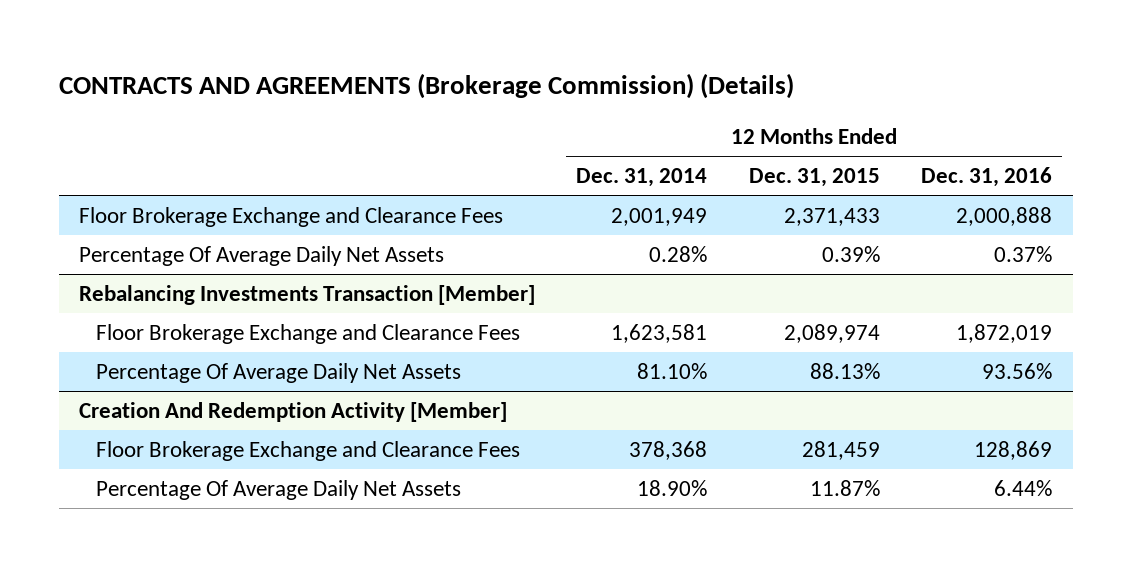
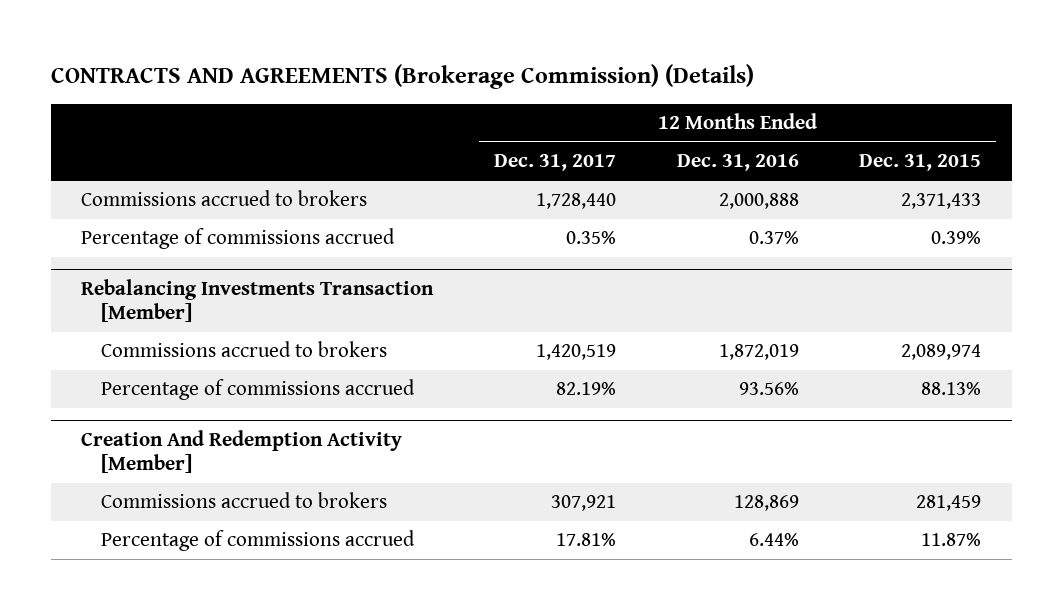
- | 12 Months Ended Dec. 31, 2014 | 12 Months Ended Dec. 31, 2015 | 12 Months Ended Dec. 31, 2016
+ | 12 Months Ended Dec. 31, 2017 | 12 Months Ended Dec. 31, 2016 | 12 Months Ended Dec. 31, 2015
- Floor Brokerage Exchange and Clearance Fees | 2,001,949 | 2,371,433 | 2,000,888
- Percentage Of Average Daily Net Assets | 0.28% | 0.39% | 0.37%
+ Commissions accrued to brokers | 1,728,440 | 2,000,888 | 2,371,433
+ Percentage of commissions accrued | 0.35% | 0.37% | 0.39%
@ Rebalancing Investments Transaction [Member]
- Floor Brokerage Exchange and Clearance Fees | 1,623,581 | 2,089,974 | 1,872,019
- Percentage Of Average Daily Net Assets | 81.10% | 88.13% | 93.56%
+ Commissions accrued to brokers | 1,420,519 | 1,872,019 | 2,089,974
+ Percentage of commissions accrued | 82.19% | 93.56% | 88.13%
@ Creation And Redemption Activity [Member]
- Floor Brokerage Exchange and Clearance Fees | 378,368 | 281,459 | 128,869
- Percentage Of Average Daily Net Assets | 18.90% | 11.87% | 6.44%
+ Commissions accrued to brokers | 307,921 | 128,869 | 281,459
+ Percentage of commissions accrued | 17.81% | 6.44% | 11.87%

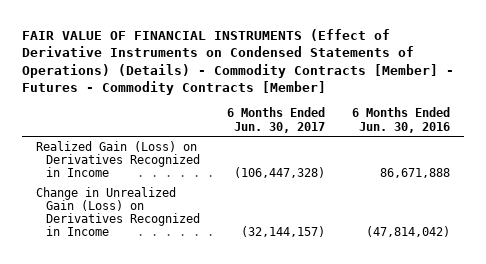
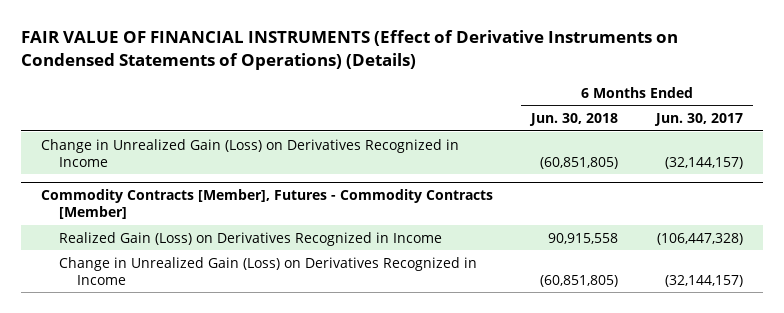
- FAIR VALUE OF FINANCIAL INSTRUMENTS (Effect of Derivative Instruments on Condensed Statements of Operations) (Details) - Commodity Contracts [Member] - Futures - Commodity Contracts [Member]
+ FAIR VALUE OF FINANCIAL INSTRUMENTS (Effect of Derivative Instruments on Condensed Statements of Operations) (Details)
- | 6 Months Ended Jun. 30, 2017 | 6 Months Ended Jun. 30, 2016
+ | 6 Months Ended Jun. 30, 2018 | 6 Months Ended Jun. 30, 2017
+ Change in Unrealized Gain (Loss) on Derivatives Recognized in Income | (60,851,805) | (32,144,157)
+ Commodity Contracts [Member], Futures - Commodity Contracts [Member]

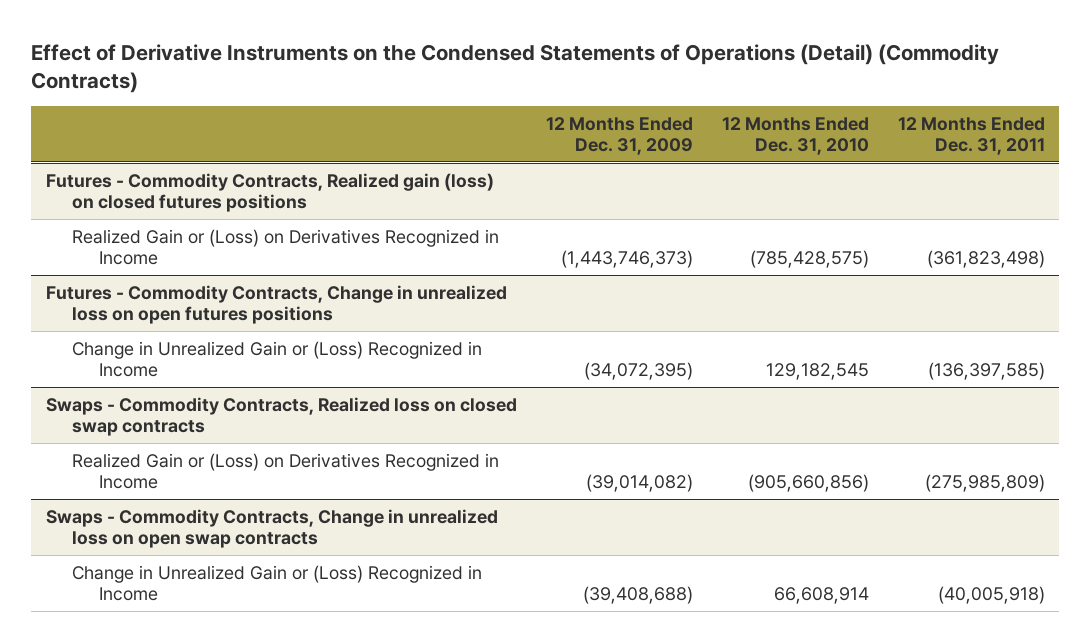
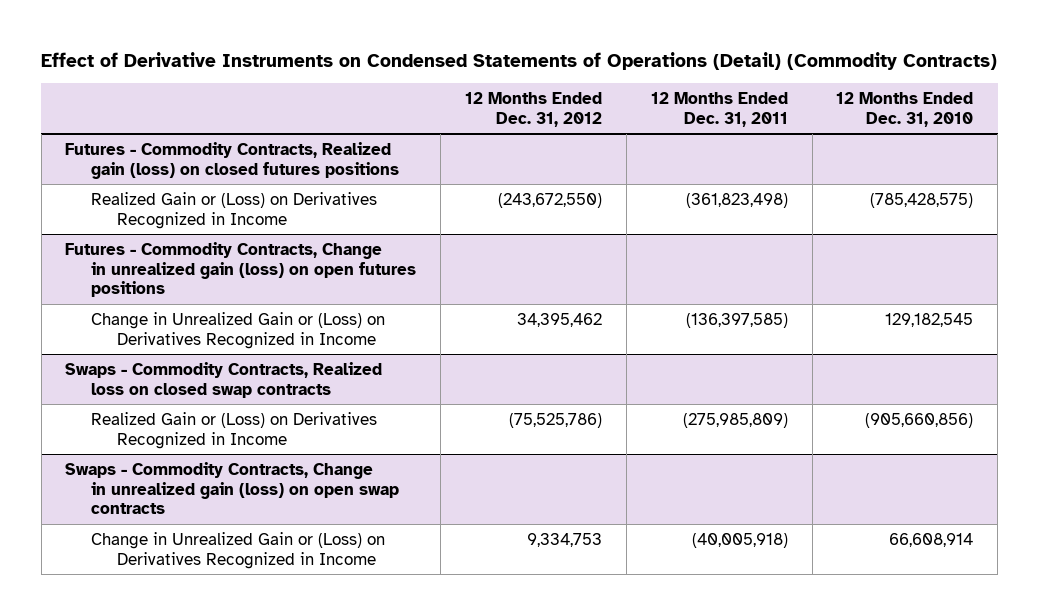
- Effect of Derivative Instruments on the Condensed Statements of Operations (Detail) (Commodity Contracts)
+ Effect of Derivative Instruments on Condensed Statements of Operations (Detail) (Commodity Contracts)
- | 12 Months Ended Dec. 31, 2009 | 12 Months Ended Dec. 31, 2010 | 12 Months Ended Dec. 31, 2011
+ | 12 Months Ended Dec. 31, 2012 | 12 Months Ended Dec. 31, 2011 | 12 Months Ended Dec. 31, 2010
- Futures - Commodity Contracts, Change in unrealized loss on open futures positions
- Change in Unrealized Gain or (Loss) Recognized in Income | (34,072,395) | 129,182,545 | (136,397,585)
+ Futures - Commodity Contracts, Change in unrealized gain (loss) on open futures positions
+ Change in Unrealized Gain or (Loss) on Derivatives Recognized in Income | 34,395,462 | (136,397,585) | 129,182,545
- Swaps - Commodity Contracts, Change in unrealized loss on open swap contracts
- Change in Unrealized Gain or (Loss) Recognized in Income | (39,408,688) | 66,608,914 | (40,005,918)
+ Swaps - Commodity Contracts, Change in unrealized gain (loss) on open swap contracts
+ Change in Unrealized Gain or (Loss) on Derivatives Recognized in Income | 9,334,753 | (40,005,918) | 66,608,914

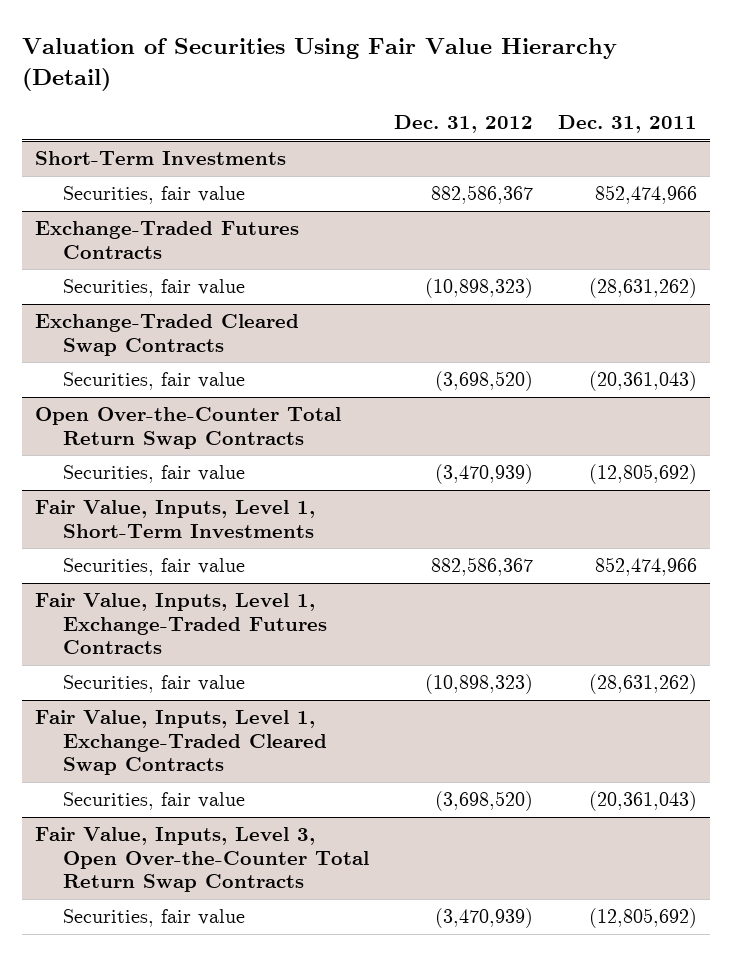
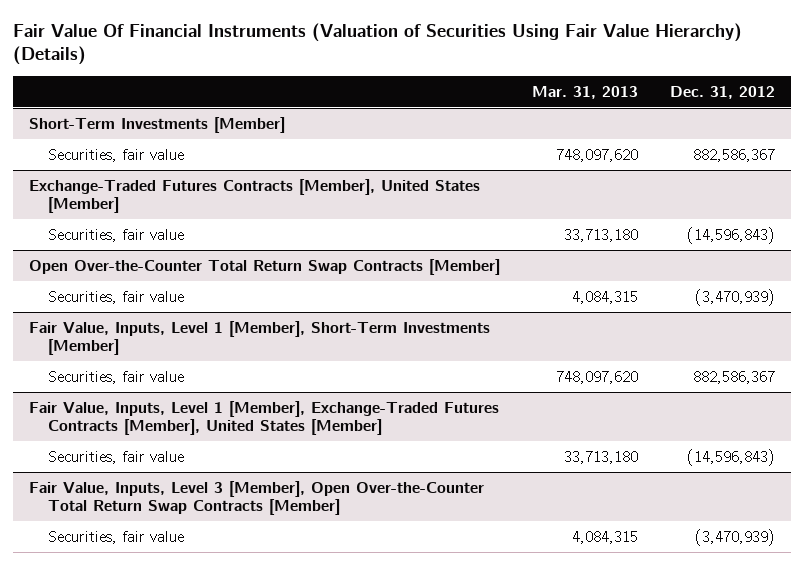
- Valuation of Securities Using Fair Value Hierarchy (Detail)
+ Fair Value Of Financial Instruments (Valuation of Securities Using Fair Value Hierarchy) (Details)
- | Dec. 31, 2012 | Dec. 31, 2011
+ | Mar. 31, 2013 | Dec. 31, 2012
- Short-Term Investments
+ Short-Term Investments [Member]
- Exchange-Traded Futures Contracts
- Securities, fair value | (10,898,323) | (28,631,262)
- Exchange-Traded Cleared Swap Contracts
- Securities, fair value | (3,698,520) | (20,361,043)
- Open Over-the-Counter Total Return Swap Contracts
+ Exchange-Traded Futures Contracts [Member], United States [Member]
+ Securities, fair value | 33,713,180 | (14,596,843)
+ Open Over-the-Counter Total Return Swap Contracts [Member]
- Fair Value, Inputs, Level 1, Short-Term Investments
+ Fair Value, Inputs, Level 1 [Member], Short-Term Investments [Member]
- Fair Value, Inputs, Level 1, Exchange-Traded Futures Contracts
- Securities, fair value | (10,898,323) | (28,631,262)
- Fair Value, Inputs, Level 1, Exchange-Traded Cleared Swap Contracts
- Securities, fair value | (3,698,520) | (20,361,043)
- Fair Value, Inputs, Level 3, Open Over-the-Counter Total Return Swap Contracts
+ Fair Value, Inputs, Level 1 [Member], Exchange-Traded Futures Contracts [Member], United States [Member]
+ Securities, fair value | 33,713,180 | (14,596,843)
+ Fair Value, Inputs, Level 3 [Member], Open Over-the-Counter Total Return Swap Contracts [Member]

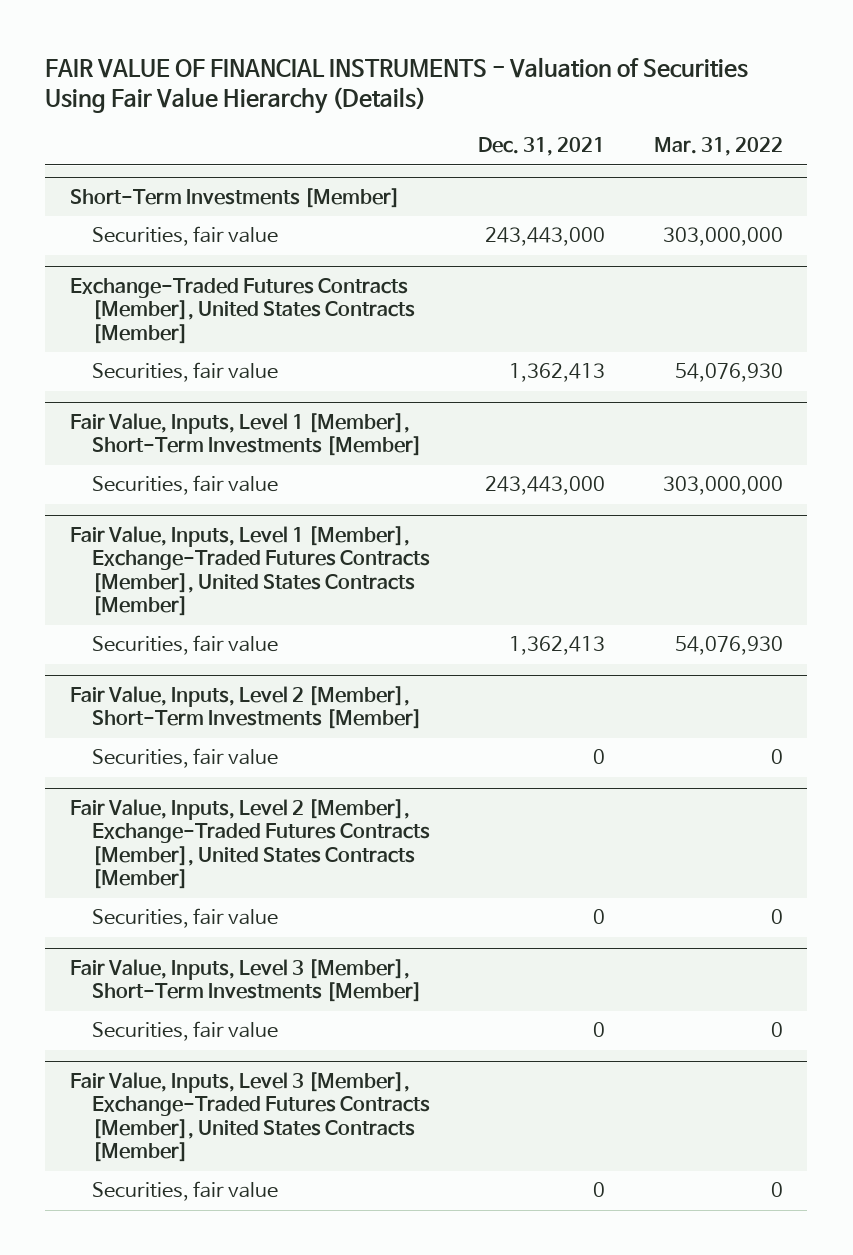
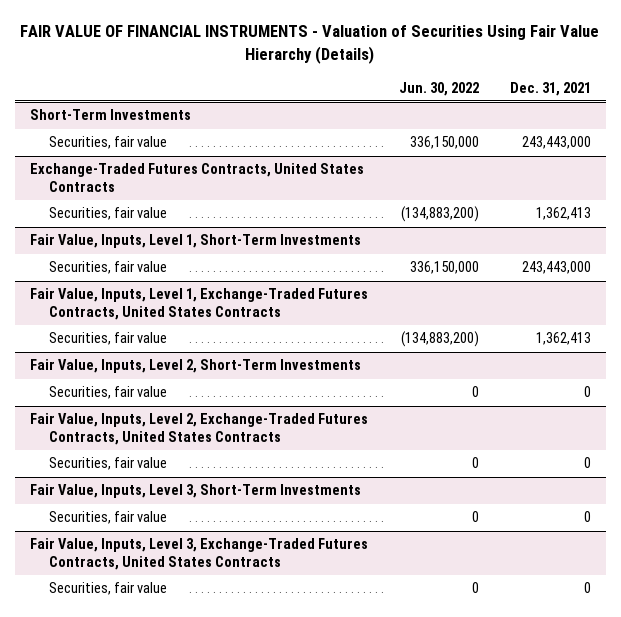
- | Dec. 31, 2021 | Mar. 31, 2022
+ | Jun. 30, 2022 | Dec. 31, 2021
- Short-Term Investments [Member]
+ Short-Term Investments
- Exchange-Traded Futures Contracts [Member], United States Contracts [Member]
+ Exchange-Traded Futures Contracts, United States Contracts
- Fair Value, Inputs, Level 1 [Member], Short-Term Investments [Member]
+ Fair Value, Inputs, Level 1, Short-Term Investments
- Fair Value, Inputs, Level 1 [Member], Exchange-Traded Futures Contracts [Member], United States Contracts [Member]
+ Fair Value, Inputs, Level 1, Exchange-Traded Futures Contracts, United States Contracts
- Fair Value, Inputs, Level 2 [Member], Short-Term Investments [Member]
+ Fair Value, Inputs, Level 2, Short-Term Investments
- Fair Value, Inputs, Level 2 [Member], Exchange-Traded Futures Contracts [Member], United States Contracts [Member]
+ Fair Value, Inputs, Level 2, Exchange-Traded Futures Contracts, United States Contracts
- Fair Value, Inputs, Level 3 [Member], Short-Term Investments [Member]
+ Fair Value, Inputs, Level 3, Short-Term Investments
- Fair Value, Inputs, Level 3 [Member], Exchange-Traded Futures Contracts [Member], United States Contracts [Member]
+ Fair Value, Inputs, Level 3, Exchange-Traded Futures Contracts, United States Contracts

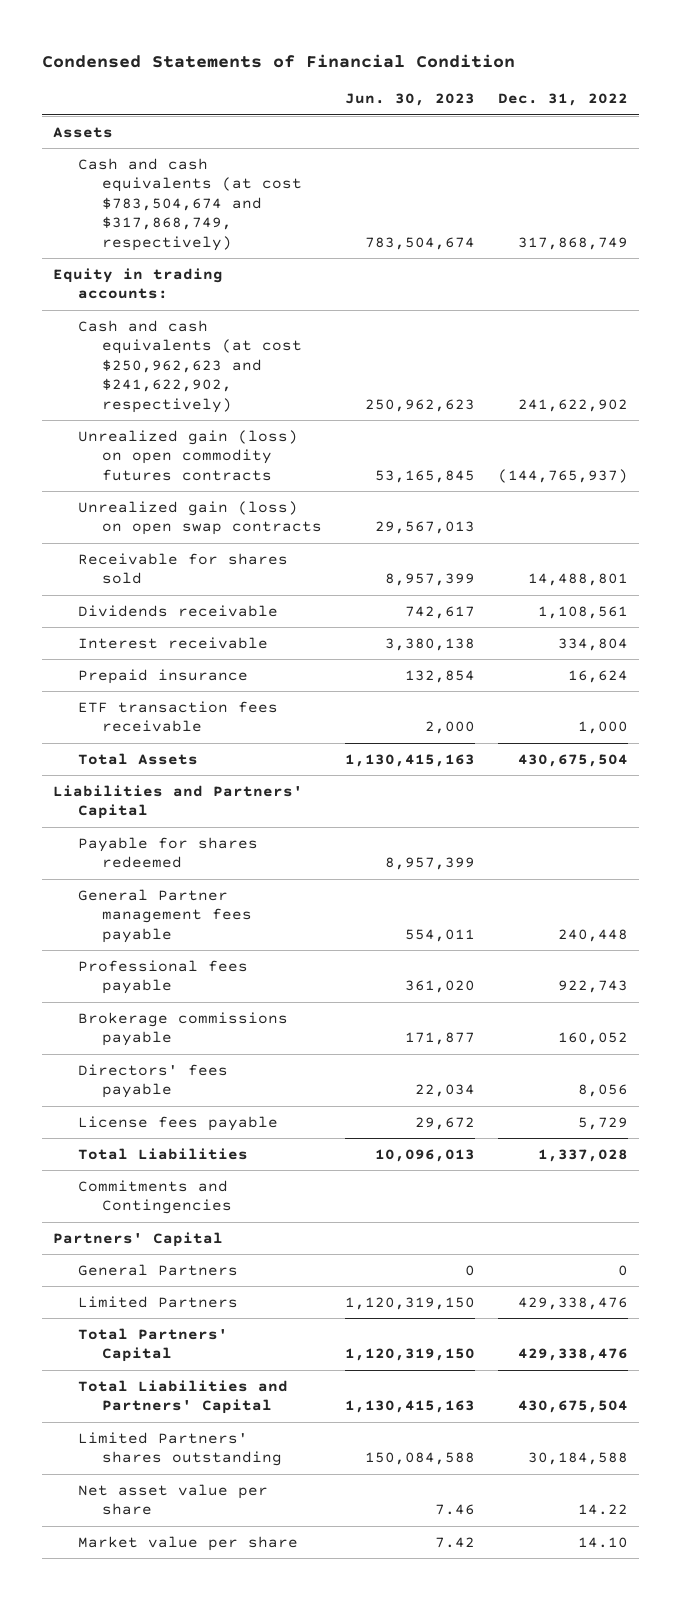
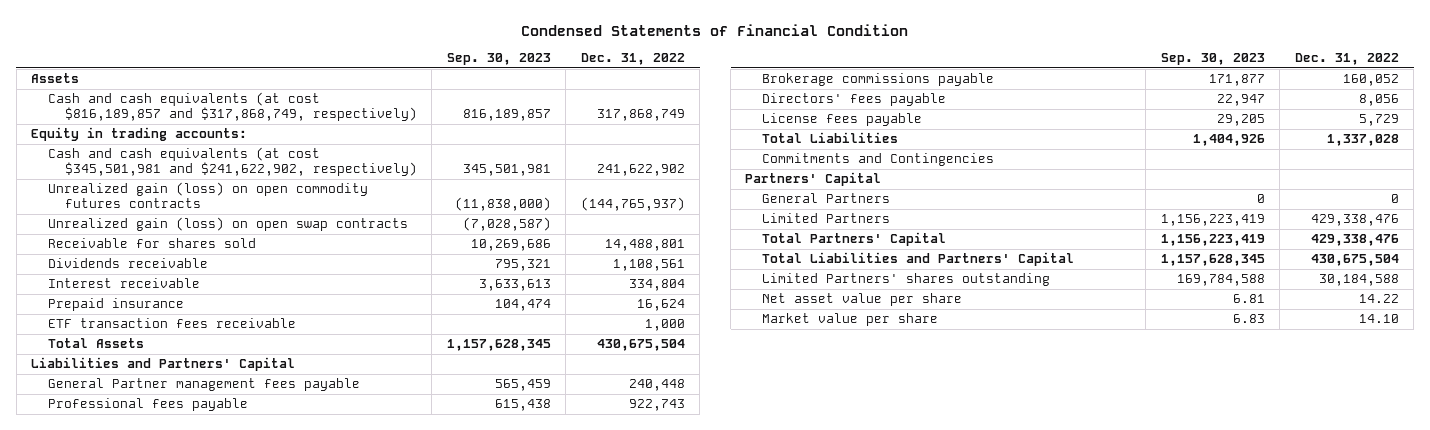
- | Jun. 30, 2023 | Dec. 31, 2022
+ | Sep. 30, 2023 | Dec. 31, 2022
- Cash and cash equivalents (at cost $783,504,674 and $317,868,749, respectively) | 783,504,674 | 317,868,749
+ Cash and cash equivalents (at cost $816,189,857 and $317,868,749, respectively) | 816,189,857 | 317,868,749
- Cash and cash equivalents (at cost $250,962,623 and $241,622,902, respectively) | 250,962,623 | 241,622,902
+ Cash and cash equivalents (at cost $345,501,981 and $241,622,902, respectively) | 345,501,981 | 241,622,902
- Payable for shares redeemed | 8,957,399 |

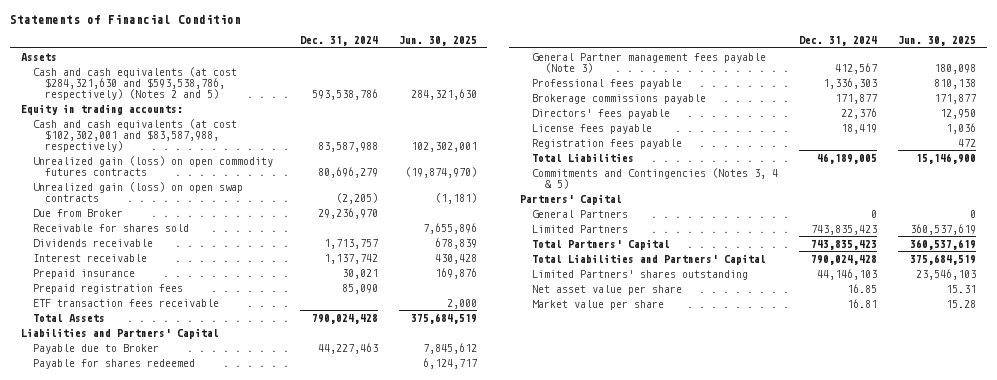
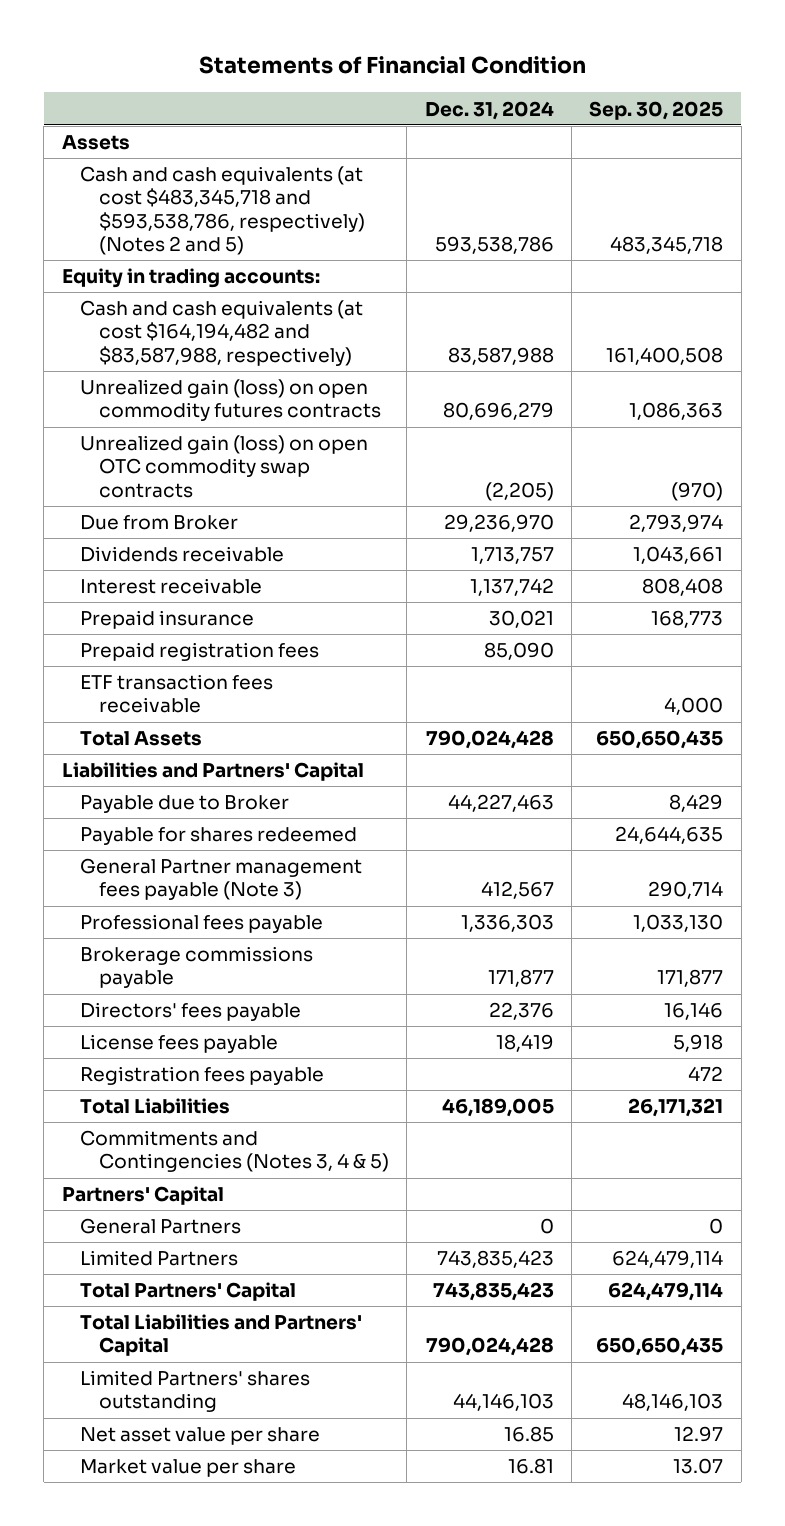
- | Dec. 31, 2024 | Jun. 30, 2025
+ | Dec. 31, 2024 | Sep. 30, 2025
- Cash and cash equivalents (at cost $284,321,630 and $593,538,786, respectively) (Notes 2 and 5) | 593,538,786 | 284,321,630
+ Cash and cash equivalents (at cost $483,345,718 and $593,538,786, respectively) (Notes 2 and 5) | 593,538,786 | 483,345,718
- Cash and cash equivalents (at cost $102,302,001 and $83,587,988, respectively) | 83,587,988 | 102,302,001
+ Cash and cash equivalents (at cost $164,194,482 and $83,587,988, respectively) | 83,587,988 | 161,400,508
- Unrealized gain (loss) on open swap contracts | (2,205) | (1,181)
+ Unrealized gain (loss) on open OTC commodity swap contracts | (2,205) | (970)
- Receivable for shares sold | | 7,655,896

